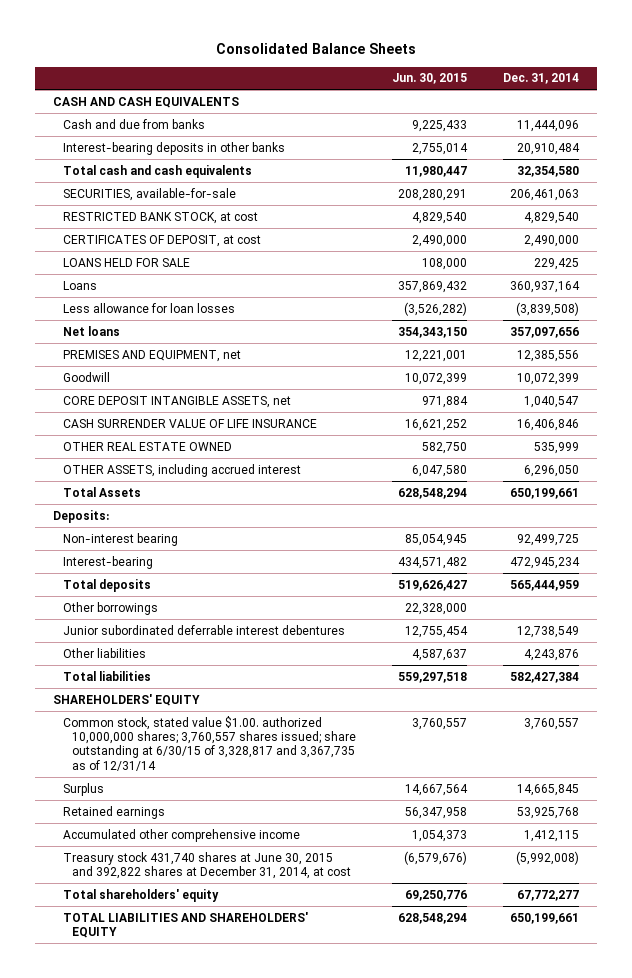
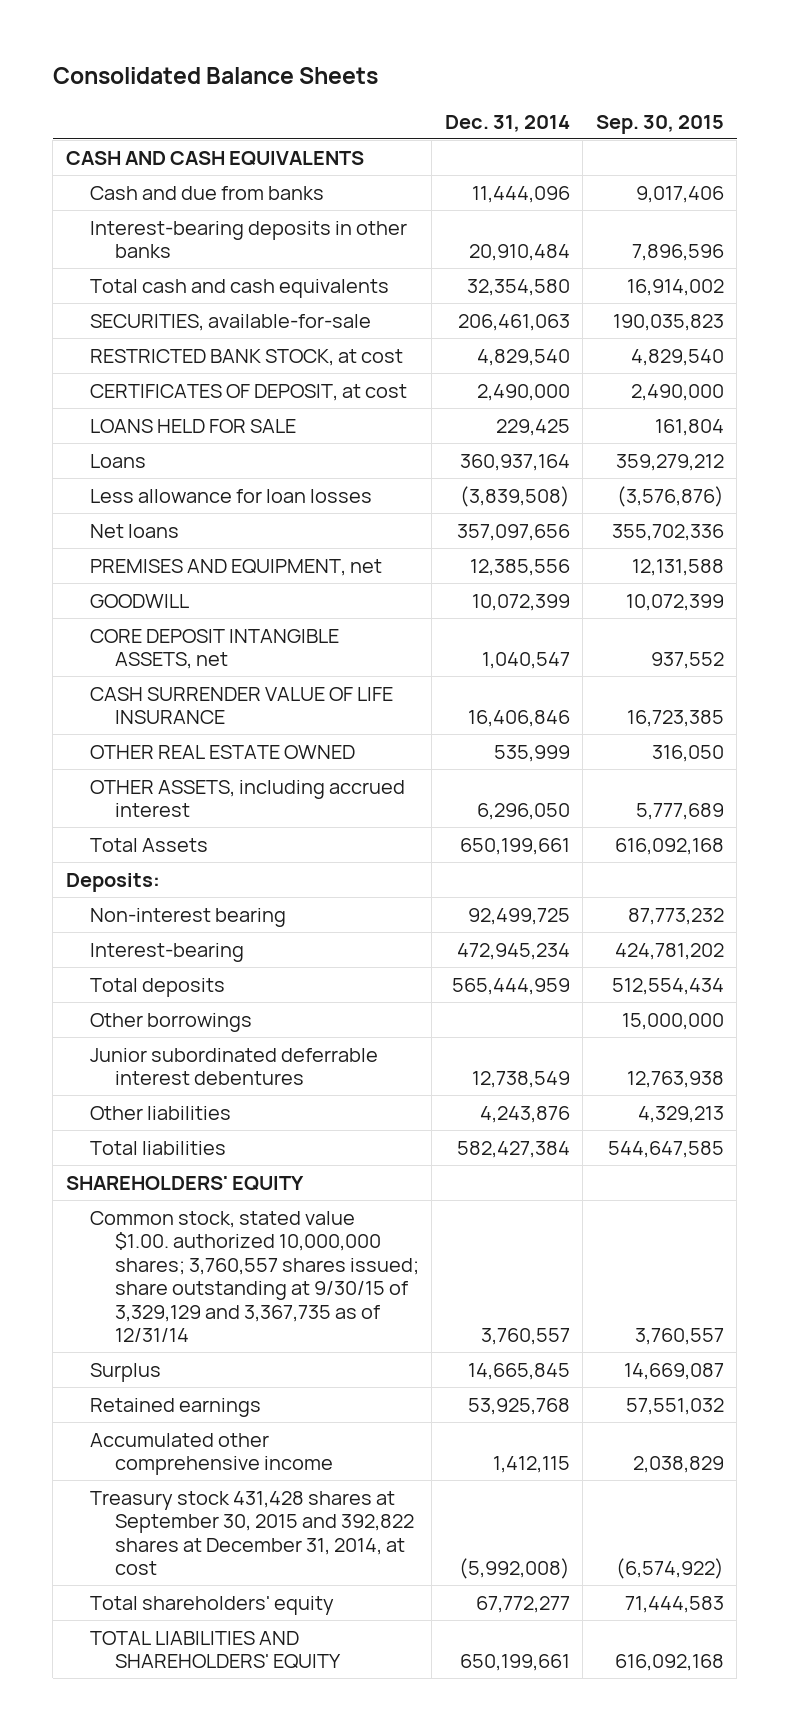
- | Jun. 30, 2015 | Dec. 31, 2014
+ | Dec. 31, 2014 | Sep. 30, 2015
- Goodwill | 10,072,399 | 10,072,399
+ GOODWILL | 10,072,399 | 10,072,399
- Common stock, stated value $1.00. authorized 10,000,000 shares; 3,760,557 shares issued; share outstanding at 6/30/15 of 3,328,817 and 3,367,735 as of 12/31/14 | 3,760,557 | 3,760,557
+ Common stock, stated value $1.00. authorized 10,000,000 shares; 3,760,557 shares issued; share outstanding at 9/30/15 of 3,329,129 and 3,367,735 as of 12/31/14 | 3,760,557 | 3,760,557
- Treasury stock 431,740 shares at June 30, 2015 and 392,822 shares at December 31, 2014, at cost | (6,579,676) | (5,992,008)
+ Treasury stock 431,428 shares at September 30, 2015 and 392,822 shares at December 31, 2014, at cost | (5,992,008) | (6,574,922)

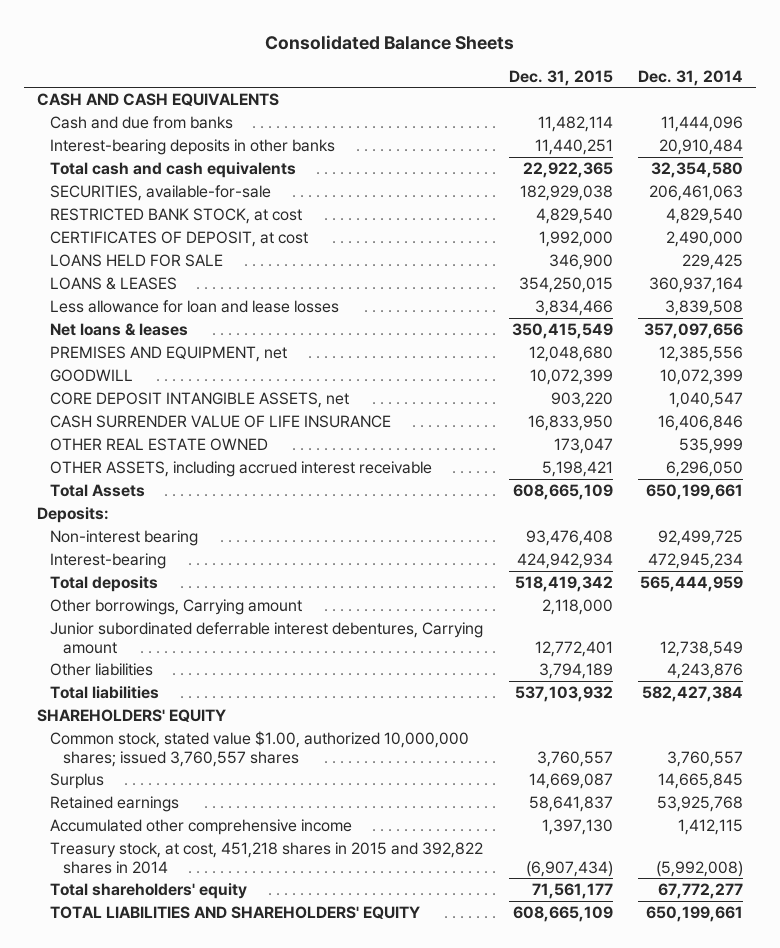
- | Dec. 31, 2014 | Sep. 30, 2015
+ | Dec. 31, 2015 | Dec. 31, 2014
- Loans | 360,937,164 | 359,279,212
- Less allowance for loan losses | (3,839,508) | (3,576,876)
- Net loans | 357,097,656 | 355,702,336
+ LOANS & LEASES | 354,250,015 | 360,937,164
+ Less allowance for loan and lease losses | 3,834,466 | 3,839,508
+ Net loans & leases | 350,415,549 | 357,097,656
- OTHER ASSETS, including accrued interest | 6,296,050 | 5,777,689
+ OTHER ASSETS, including accrued interest receivable | 5,198,421 | 6,296,050
- Other borrowings | | 15,000,000
- Junior subordinated deferrable interest debentures | 12,738,549 | 12,763,938
+ Other borrowings, Carrying amount | 2,118,000 |
+ Junior subordinated deferrable interest debentures, Carrying amount | 12,772,401 | 12,738,549
- Common stock, stated value $1.00. authorized 10,000,000 shares; 3,760,557 shares issued; share outstanding at 9/30/15 of 3,329,129 and 3,367,735 as of 12/31/14 | 3,760,557 | 3,760,557
+ Common stock, stated value $1.00, authorized 10,000,000 shares; issued 3,760,557 shares | 3,760,557 | 3,760,557
- Treasury stock 431,428 shares at September 30, 2015 and 392,822 shares at December 31, 2014, at cost | (5,992,008) | (6,574,922)
+ Treasury stock, at cost, 451,218 shares in 2015 and 392,822 shares in 2014 | (6,907,434) | (5,992,008)

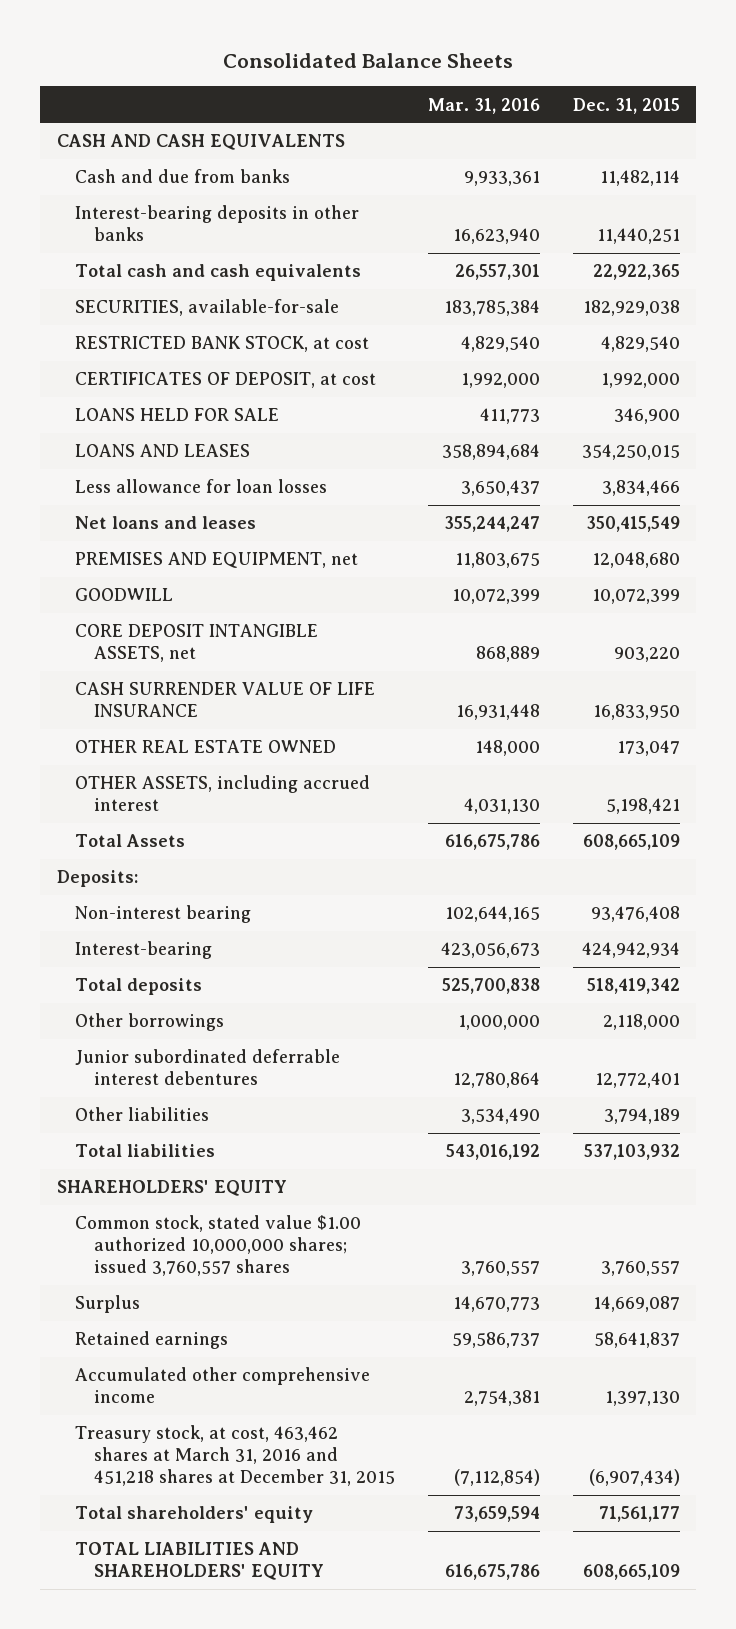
- | Dec. 31, 2015 | Dec. 31, 2014
+ | Mar. 31, 2016 | Dec. 31, 2015
- LOANS & LEASES | 354,250,015 | 360,937,164
- Less allowance for loan and lease losses | 3,834,466 | 3,839,508
- Net loans & leases | 350,415,549 | 357,097,656
+ LOANS AND LEASES | 358,894,684 | 354,250,015
+ Less allowance for loan losses | 3,650,437 | 3,834,466
+ Net loans and leases | 355,244,247 | 350,415,549
- OTHER ASSETS, including accrued interest receivable | 5,198,421 | 6,296,050
+ OTHER ASSETS, including accrued interest | 4,031,130 | 5,198,421
- Other borrowings, Carrying amount | 2,118,000 |
- Junior subordinated deferrable interest debentures, Carrying amount | 12,772,401 | 12,738,549
+ Other borrowings | 1,000,000 | 2,118,000
+ Junior subordinated deferrable interest debentures | 12,780,864 | 12,772,401
- Common stock, stated value $1.00, authorized 10,000,000 shares; issued 3,760,557 shares | 3,760,557 | 3,760,557
+ Common stock, stated value $1.00 authorized 10,000,000 shares; issued 3,760,557 shares | 3,760,557 | 3,760,557
- Treasury stock, at cost, 451,218 shares in 2015 and 392,822 shares in 2014 | (6,907,434) | (5,992,008)
+ Treasury stock, at cost, 463,462 shares at March 31, 2016 and 451,218 shares at December 31, 2015 | (7,112,854) | (6,907,434)

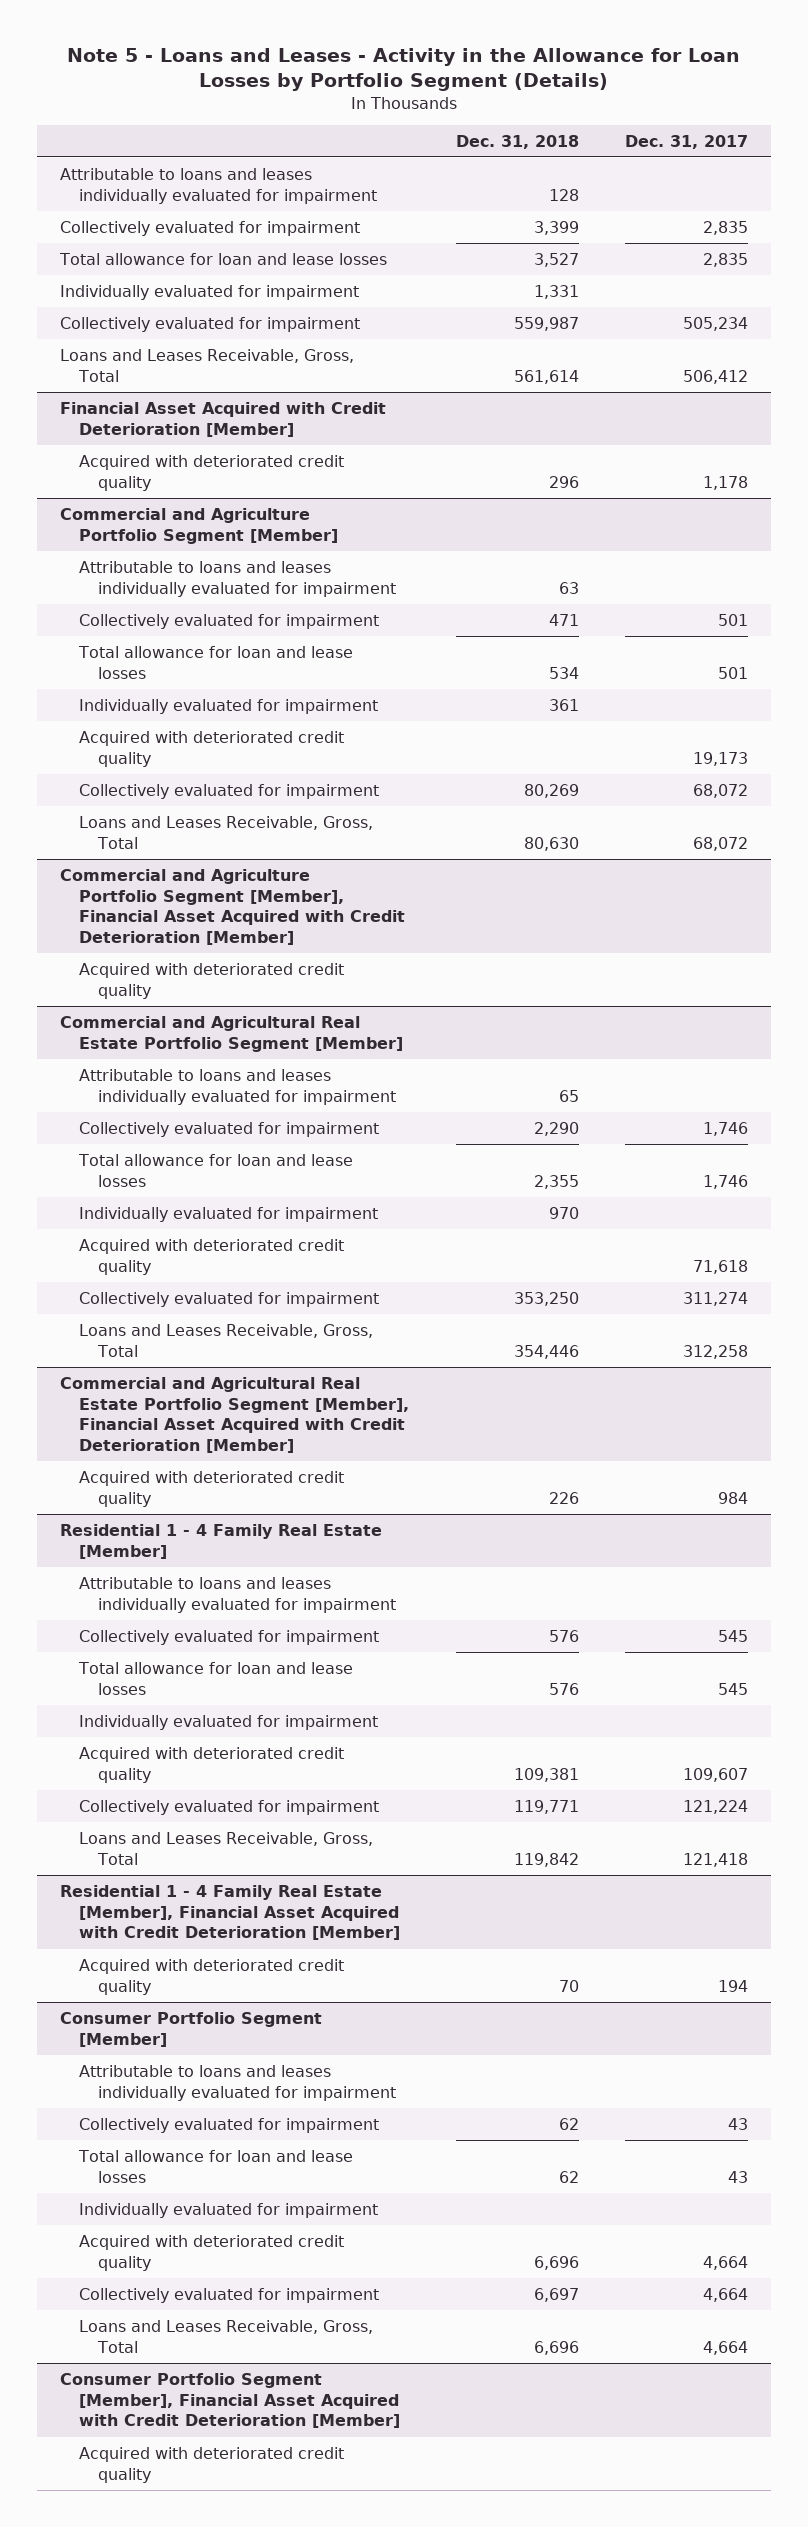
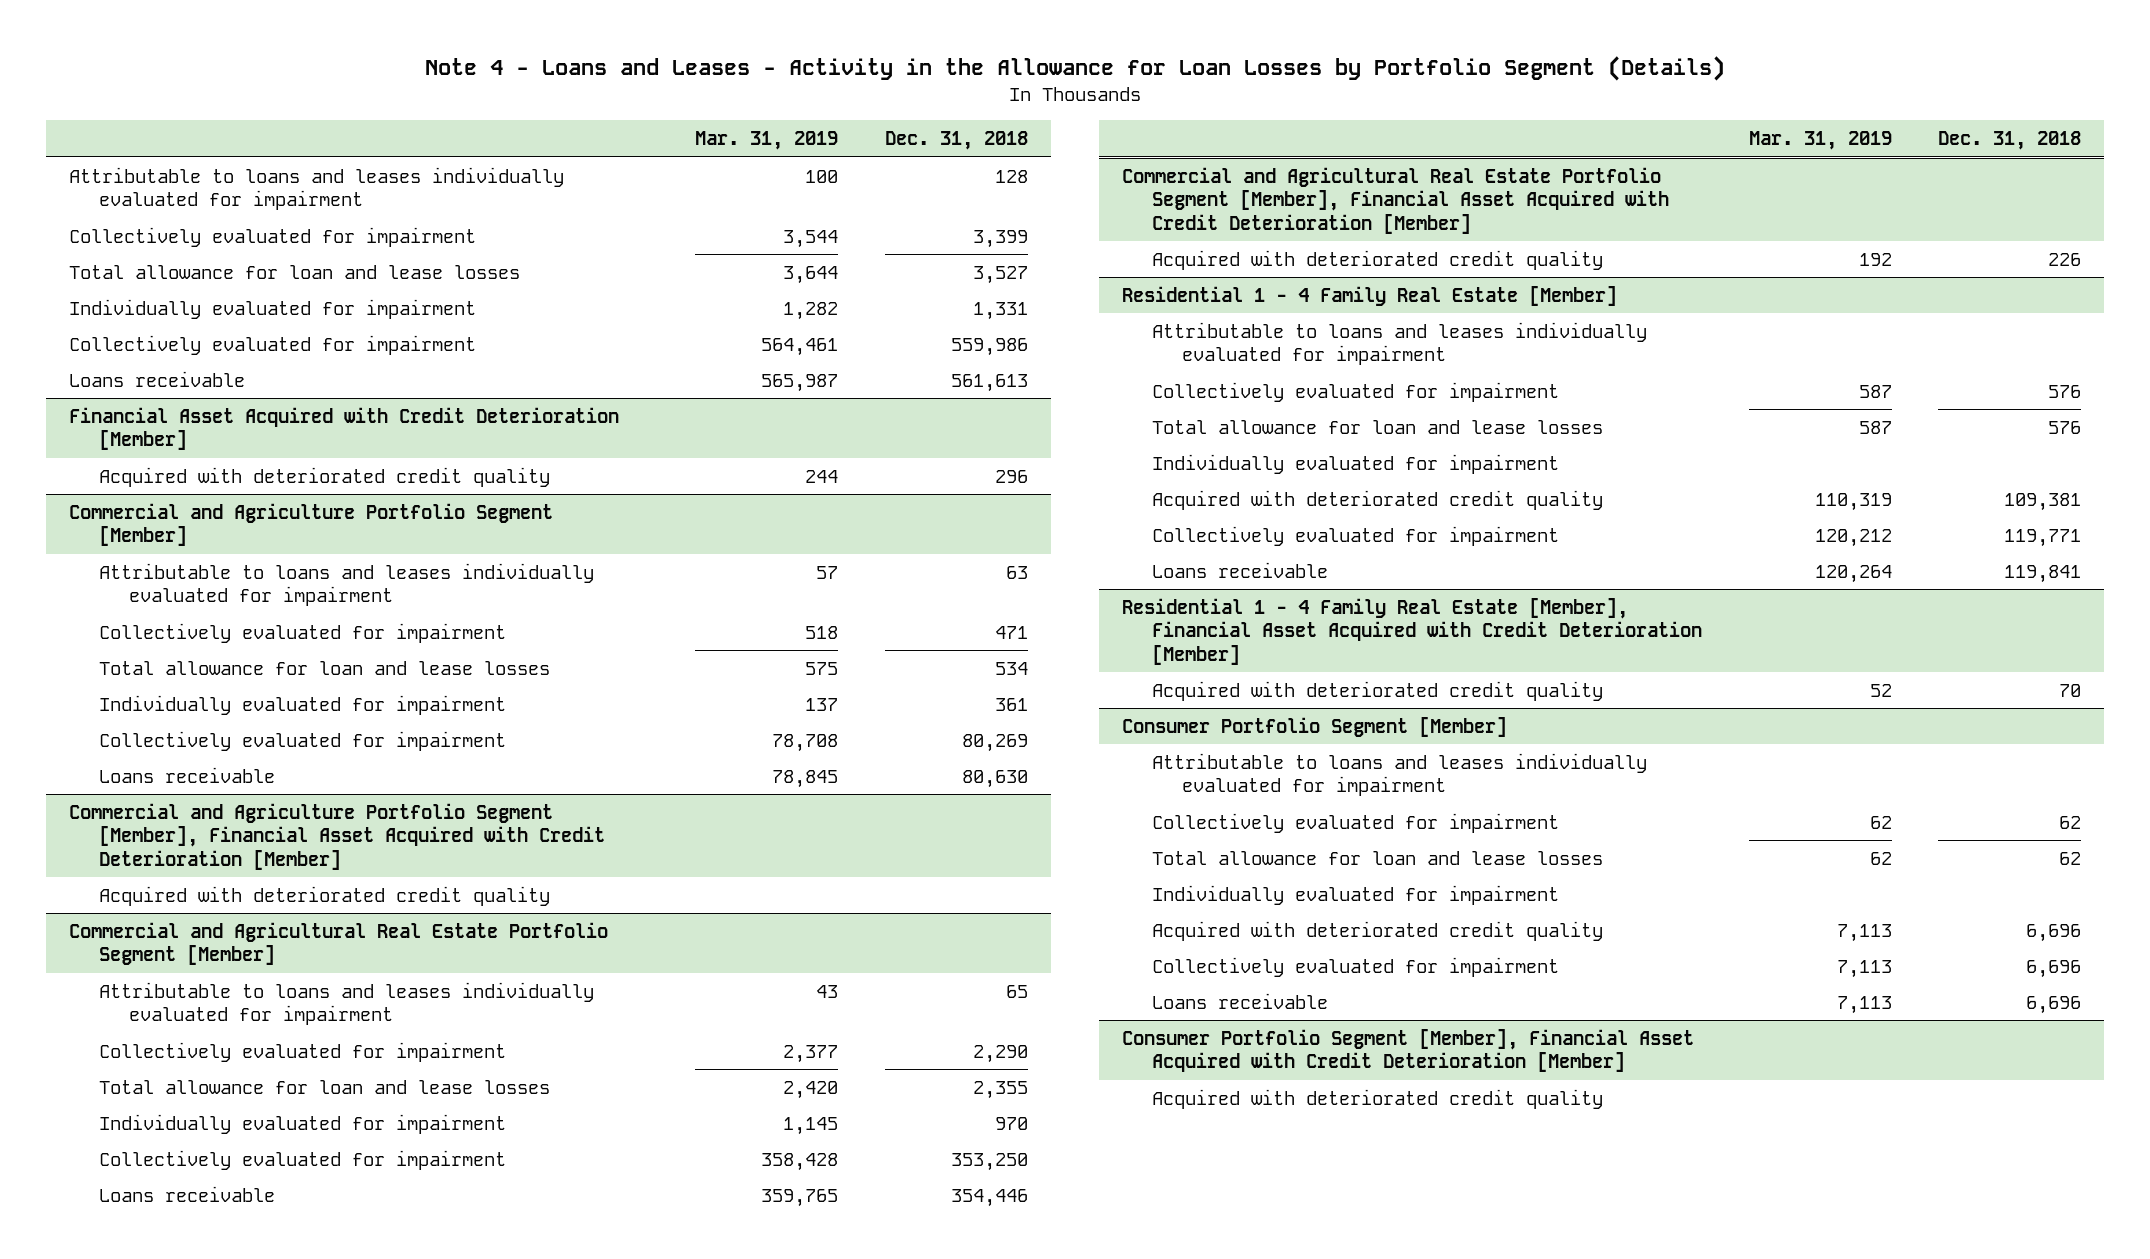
- Note 5 - Loans and Leases - Activity in the Allowance for Loan Losses by Portfolio Segment (Details)
+ Note 4 - Loans and Leases - Activity in the Allowance for Loan Losses by Portfolio Segment (Details)
- | Dec. 31, 2018 | Dec. 31, 2017
+ | Mar. 31, 2019 | Dec. 31, 2018
- Collectively evaluated for impairment | 559,987 | 505,234
- Loans and Leases Receivable, Gross, Total | 561,614 | 506,412
+ Collectively evaluated for impairment | 564,461 | 559,986
+ Loans receivable | 565,987 | 561,613
@ Commercial and Agriculture Portfolio Segment [Member]
- Acquired with deteriorated credit quality | | 19,173
- Loans and Leases Receivable, Gross, Total | 80,630 | 68,072
+ Loans receivable | 78,845 | 80,630
@ Commercial and Agricultural Real Estate Portfolio Segment [Member]
- Acquired with deteriorated credit quality | | 71,618
- Loans and Leases Receivable, Gross, Total | 354,446 | 312,258
+ Loans receivable | 359,765 | 354,446
@ Residential 1 - 4 Family Real Estate [Member]
- Loans and Leases Receivable, Gross, Total | 119,842 | 121,418
+ Loans receivable | 120,264 | 119,841
@ Consumer Portfolio Segment [Member]
- Collectively evaluated for impairment | 6,697 | 4,664
- Loans and Leases Receivable, Gross, Total | 6,696 | 4,664
+ Collectively evaluated for impairment | 7,113 | 6,696
+ Loans receivable | 7,113 | 6,696

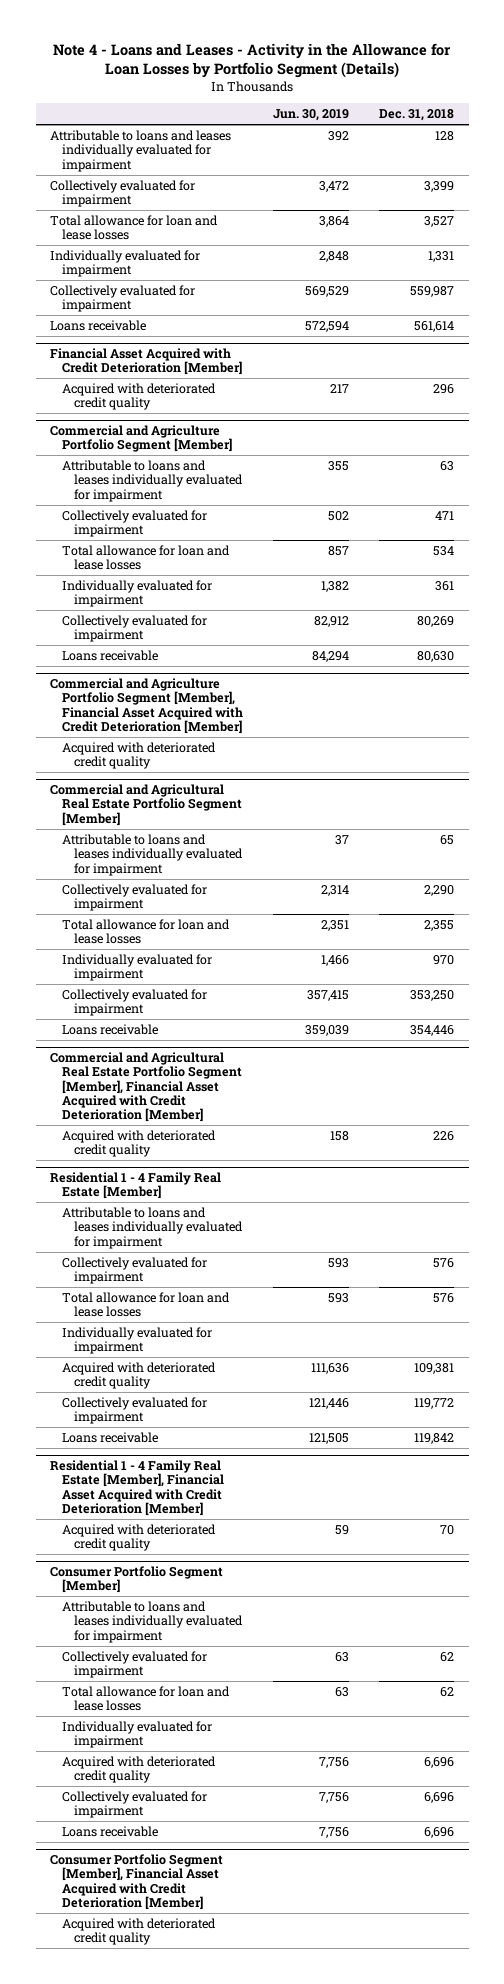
- | Mar. 31, 2019 | Dec. 31, 2018
+ | Jun. 30, 2019 | Dec. 31, 2018
- Collectively evaluated for impairment | 564,461 | 559,986
- Loans receivable | 565,987 | 561,613
+ Collectively evaluated for impairment | 569,529 | 559,987
+ Loans receivable | 572,594 | 561,614
@ Residential 1 - 4 Family Real Estate [Member]
- Collectively evaluated for impairment | 120,212 | 119,771
- Loans receivable | 120,264 | 119,841
+ Collectively evaluated for impairment | 121,446 | 119,772
+ Loans receivable | 121,505 | 119,842

